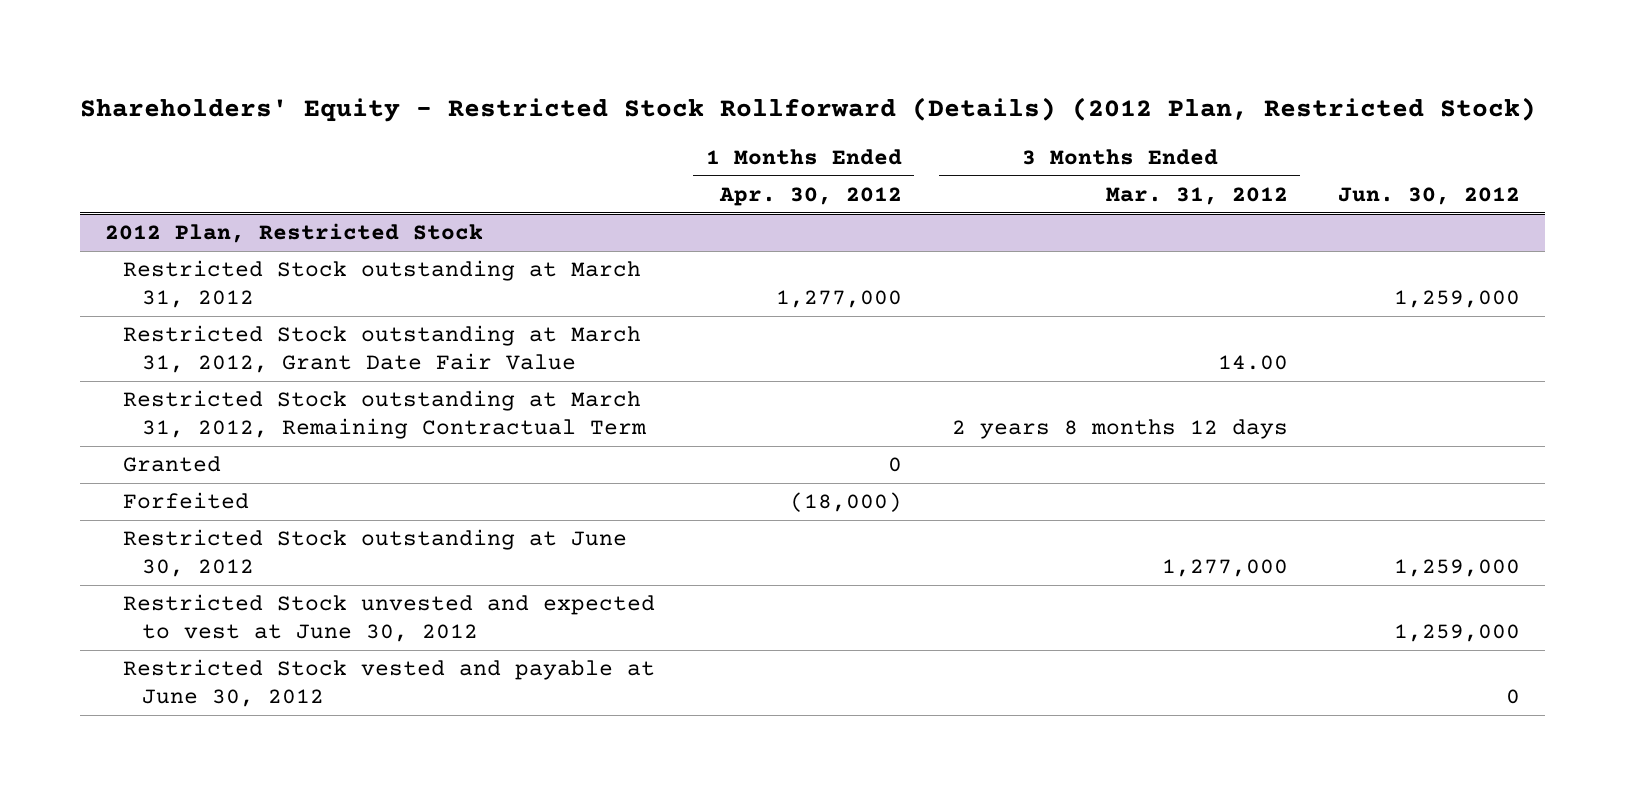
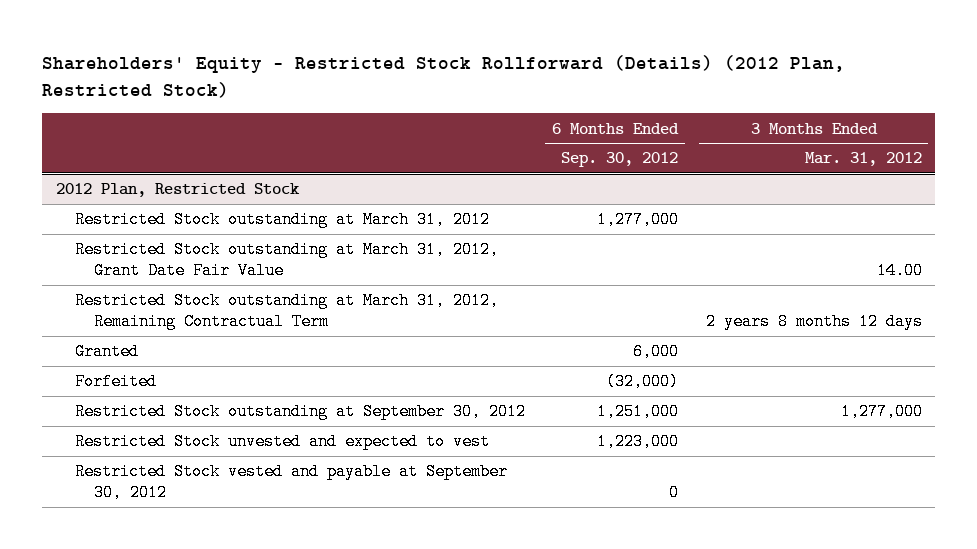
- | 1 Months Ended Apr. 30, 2012 | 3 Months Ended Mar. 31, 2012 | Jun. 30, 2012
+ | 6 Months Ended Sep. 30, 2012 | 3 Months Ended Mar. 31, 2012
@ 2012 Plan, Restricted Stock
- Restricted Stock outstanding at June 30, 2012 | | 1,277,000 | 1,259,000
- Restricted Stock unvested and expected to vest at June 30, 2012 | | | 1,259,000
- Restricted Stock vested and payable at June 30, 2012 | | | 0
+ Restricted Stock outstanding at September 30, 2012 | 1,251,000 | 1,277,000
+ Restricted Stock unvested and expected to vest | 1,223,000 |
+ Restricted Stock vested and payable at September 30, 2012 | 0 |

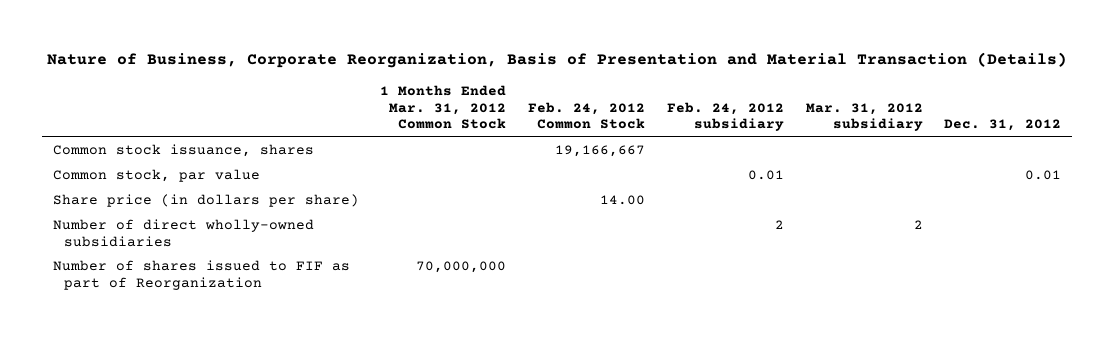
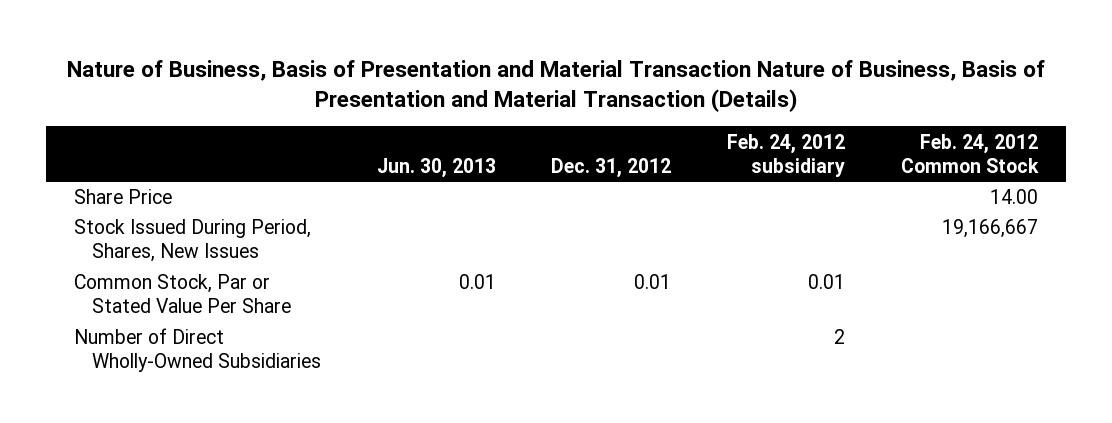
- Nature of Business, Corporate Reorganization, Basis of Presentation and Material Transaction (Details)
+ Nature of Business, Basis of Presentation and Material Transaction Nature of Business, Basis of Presentation and Material Transaction (Details)
- | 1 Months Ended Mar. 31, 2012 Common Stock | Feb. 24, 2012 Common Stock | Feb. 24, 2012 subsidiary | Mar. 31, 2012 subsidiary | Dec. 31, 2012
+ | Jun. 30, 2013 | Dec. 31, 2012 | Feb. 24, 2012 subsidiary | Feb. 24, 2012 Common Stock
- Common stock issuance, shares | | 19,166,667 | | |
- Common stock, par value | | | 0.01 | | 0.01
- Share price (in dollars per share) | | 14.00 | | |
- Number of direct wholly-owned subsidiaries | | | 2 | 2 |
- Number of shares issued to FIF as part of Reorganization | 70,000,000 | | | |
+ Share Price | | | | 14.00
+ Stock Issued During Period, Shares, New Issues | | | | 19,166,667
+ Common Stock, Par or Stated Value Per Share | 0.01 | 0.01 | 0.01 |
+ Number of Direct Wholly-Owned Subsidiaries | | | 2 |

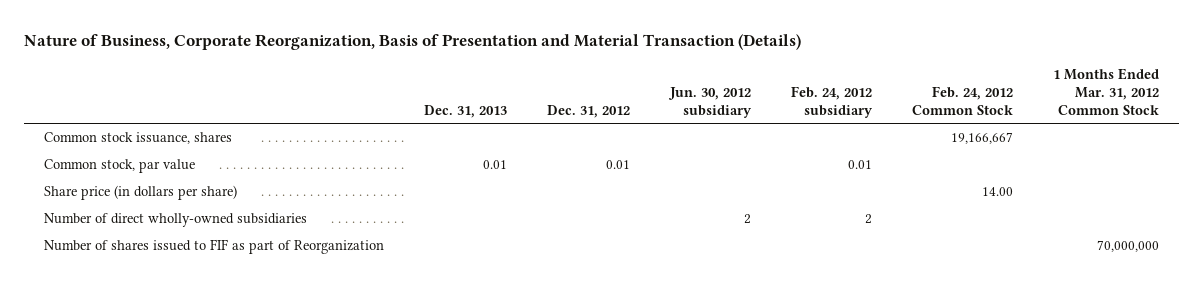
- Nature of Business, Basis of Presentation and Material Transaction Nature of Business, Basis of Presentation and Material Transaction (Details)
+ Nature of Business, Corporate Reorganization, Basis of Presentation and Material Transaction (Details)
- | Jun. 30, 2013 | Dec. 31, 2012 | Feb. 24, 2012 subsidiary | Feb. 24, 2012 Common Stock
+ | Dec. 31, 2013 | Dec. 31, 2012 | Jun. 30, 2012 subsidiary | Feb. 24, 2012 subsidiary | Feb. 24, 2012 Common Stock | 1 Months Ended Mar. 31, 2012 Common Stock
- Share Price | | | | 14.00
- Stock Issued During Period, Shares, New Issues | | | | 19,166,667
- Common Stock, Par or Stated Value Per Share | 0.01 | 0.01 | 0.01 |
- Number of Direct Wholly-Owned Subsidiaries | | | 2 |
+ Common stock issuance, shares | | | | | 19,166,667 |
+ Common stock, par value | 0.01 | 0.01 | | 0.01 | |
+ Share price (in dollars per share) | | | | | 14.00 |
+ Number of direct wholly-owned subsidiaries | | | 2 | 2 | |
+ Number of shares issued to FIF as part of Reorganization | | | | | | 70,000,000

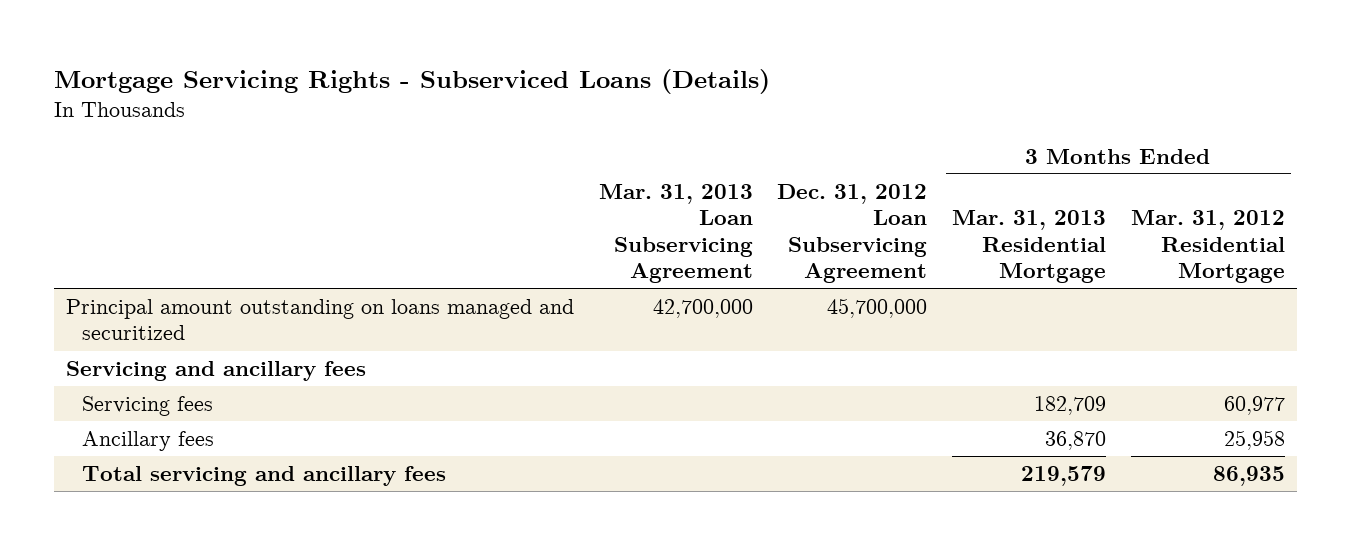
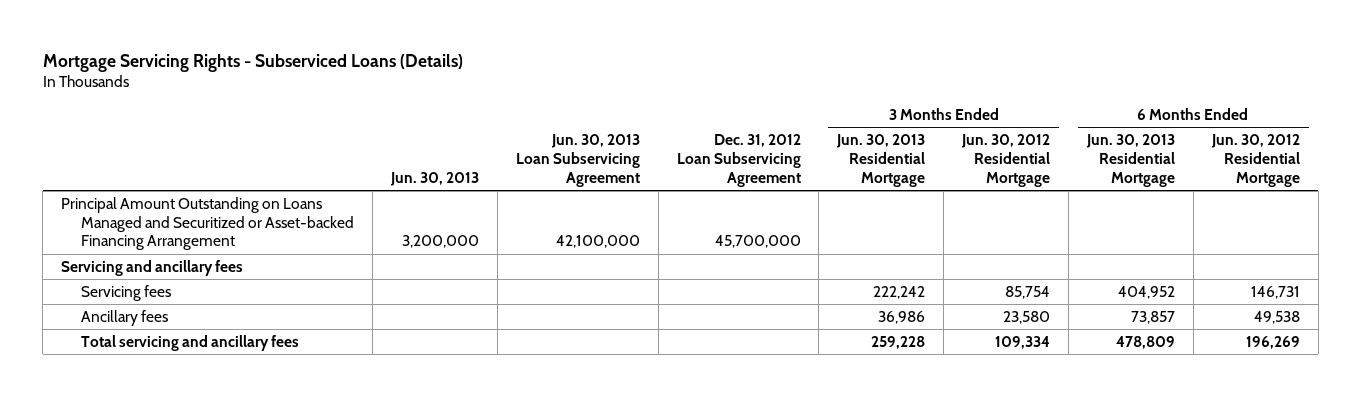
- | Mar. 31, 2013 Loan Subservicing Agreement | Dec. 31, 2012 Loan Subservicing Agreement | 3 Months Ended Mar. 31, 2013 Residential Mortgage | 3 Months Ended Mar. 31, 2012 Residential Mortgage
+ | Jun. 30, 2013 | Jun. 30, 2013 Loan Subservicing Agreement | Dec. 31, 2012 Loan Subservicing Agreement | 3 Months Ended Jun. 30, 2013 Residential Mortgage | 3 Months Ended Jun. 30, 2012 Residential Mortgage | 6 Months Ended Jun. 30, 2013 Residential Mortgage | 6 Months Ended Jun. 30, 2012 Residential Mortgage
- Principal amount outstanding on loans managed and securitized | 42,700,000 | 45,700,000 | |
+ Principal Amount Outstanding on Loans Managed and Securitized or Asset-backed Financing Arrangement | 3,200,000 | 42,100,000 | 45,700,000 | | | |

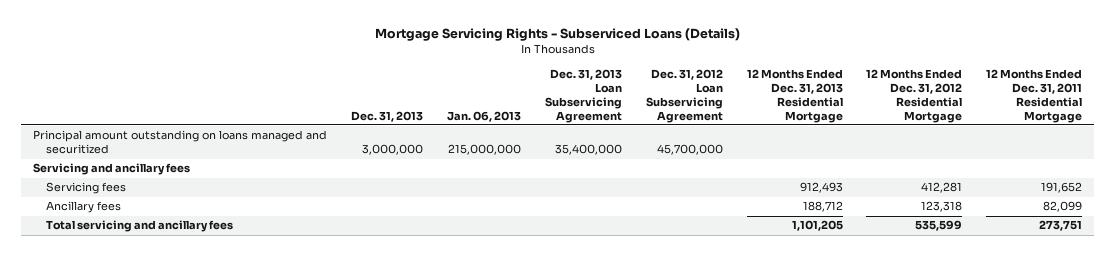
- | Jun. 30, 2013 | Jun. 30, 2013 Loan Subservicing Agreement | Dec. 31, 2012 Loan Subservicing Agreement | 3 Months Ended Jun. 30, 2013 Residential Mortgage | 3 Months Ended Jun. 30, 2012 Residential Mortgage | 6 Months Ended Jun. 30, 2013 Residential Mortgage | 6 Months Ended Jun. 30, 2012 Residential Mortgage
+ | Dec. 31, 2013 | Jan. 06, 2013 | Dec. 31, 2013 Loan Subservicing Agreement | Dec. 31, 2012 Loan Subservicing Agreement | 12 Months Ended Dec. 31, 2013 Residential Mortgage | 12 Months Ended Dec. 31, 2012 Residential Mortgage | 12 Months Ended Dec. 31, 2011 Residential Mortgage
- Principal Amount Outstanding on Loans Managed and Securitized or Asset-backed Financing Arrangement | 3,200,000 | 42,100,000 | 45,700,000 | | | |
+ Principal amount outstanding on loans managed and securitized | 3,000,000 | 215,000,000 | 35,400,000 | 45,700,000 | | |

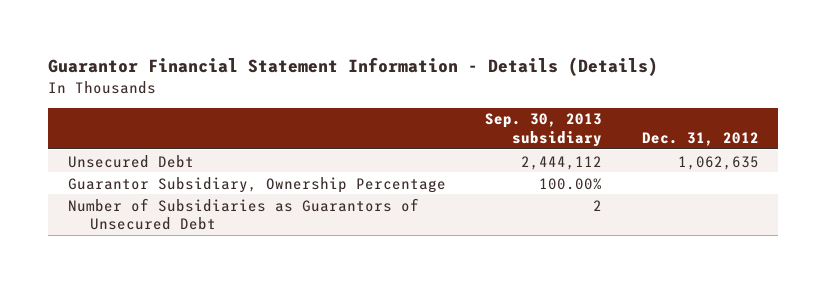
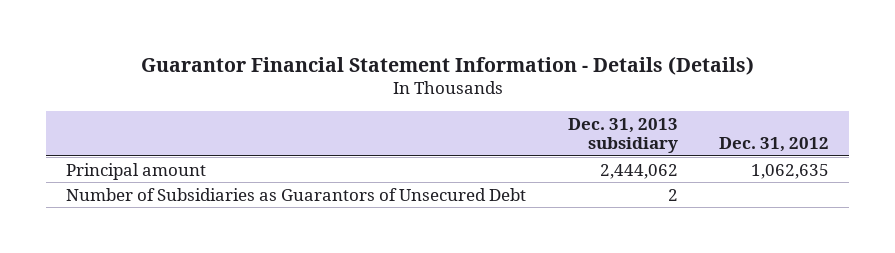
- | Sep. 30, 2013 subsidiary | Dec. 31, 2012
+ | Dec. 31, 2013 subsidiary | Dec. 31, 2012
- Unsecured Debt | 2,444,112 | 1,062,635
- Guarantor Subsidiary, Ownership Percentage | 100.00% |
+ Principal amount | 2,444,062 | 1,062,635

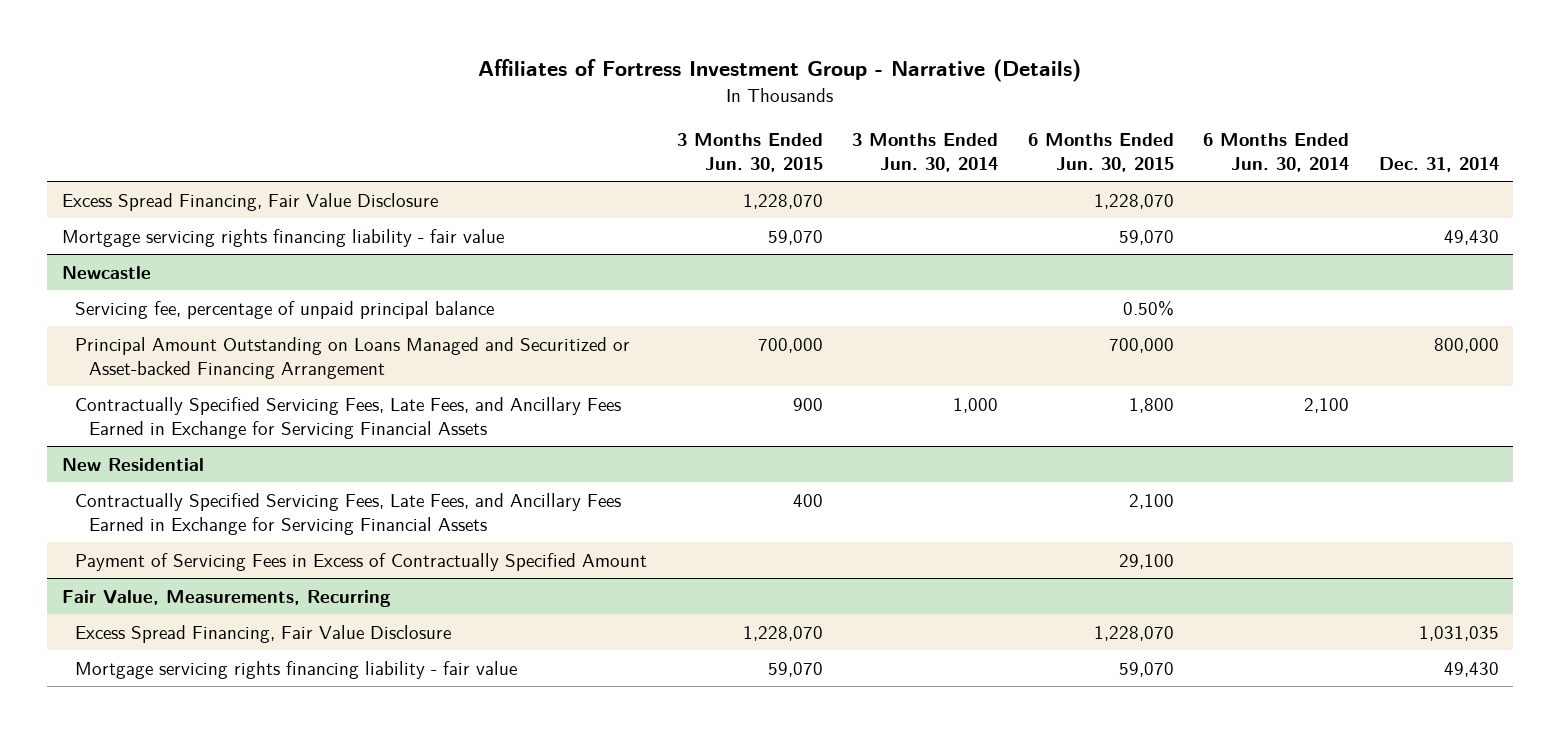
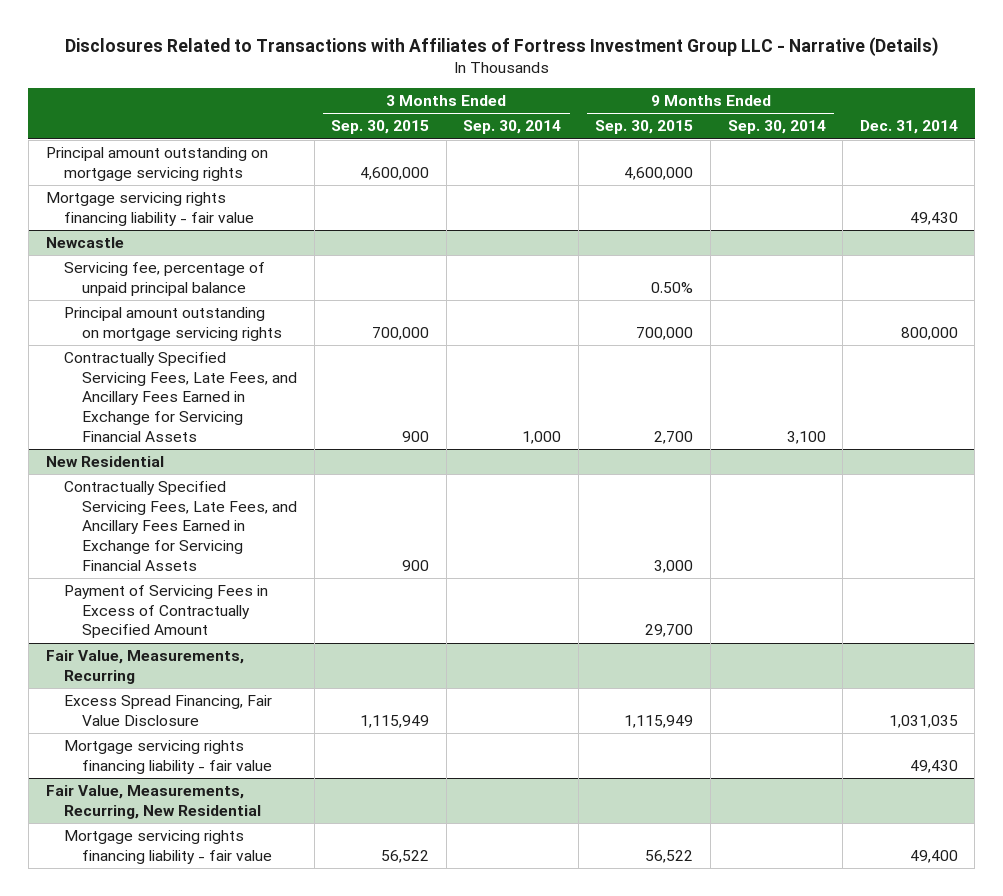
- Affiliates of Fortress Investment Group - Narrative (Details)
+ Disclosures Related to Transactions with Affiliates of Fortress Investment Group LLC - Narrative (Details)
- | 3 Months Ended Jun. 30, 2015 | 3 Months Ended Jun. 30, 2014 | 6 Months Ended Jun. 30, 2015 | 6 Months Ended Jun. 30, 2014 | Dec. 31, 2014
+ | 3 Months Ended Sep. 30, 2015 | 3 Months Ended Sep. 30, 2014 | 9 Months Ended Sep. 30, 2015 | 9 Months Ended Sep. 30, 2014 | Dec. 31, 2014
- Excess Spread Financing, Fair Value Disclosure | 1,228,070 | | 1,228,070 | |
+ Principal amount outstanding on mortgage servicing rights | 4,600,000 | | 4,600,000 | |
@ Newcastle
- Principal Amount Outstanding on Loans Managed and Securitized or Asset-backed Financing Arrangement | 700,000 | | 700,000 | | 800,000
+ Principal amount outstanding on mortgage servicing rights | 700,000 | | 700,000 | | 800,000
+ Fair Value, Measurements, Recurring, New Residential
+ Mortgage servicing rights financing liability - fair value | 56,522 | | 56,522 | | 49,400

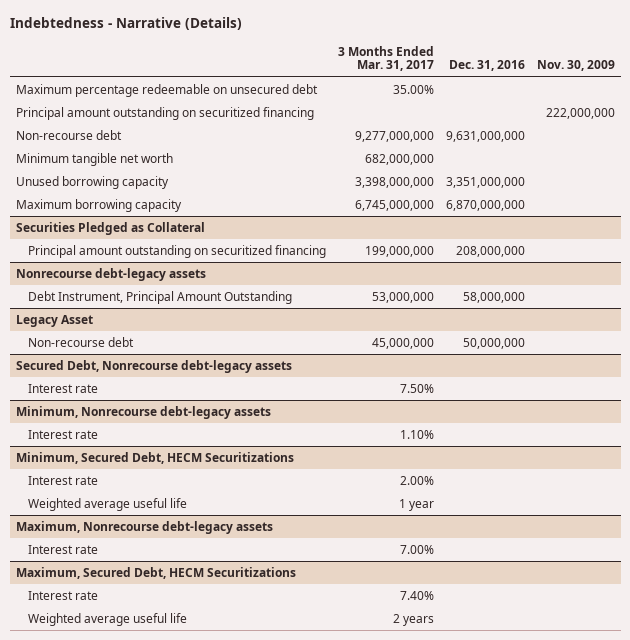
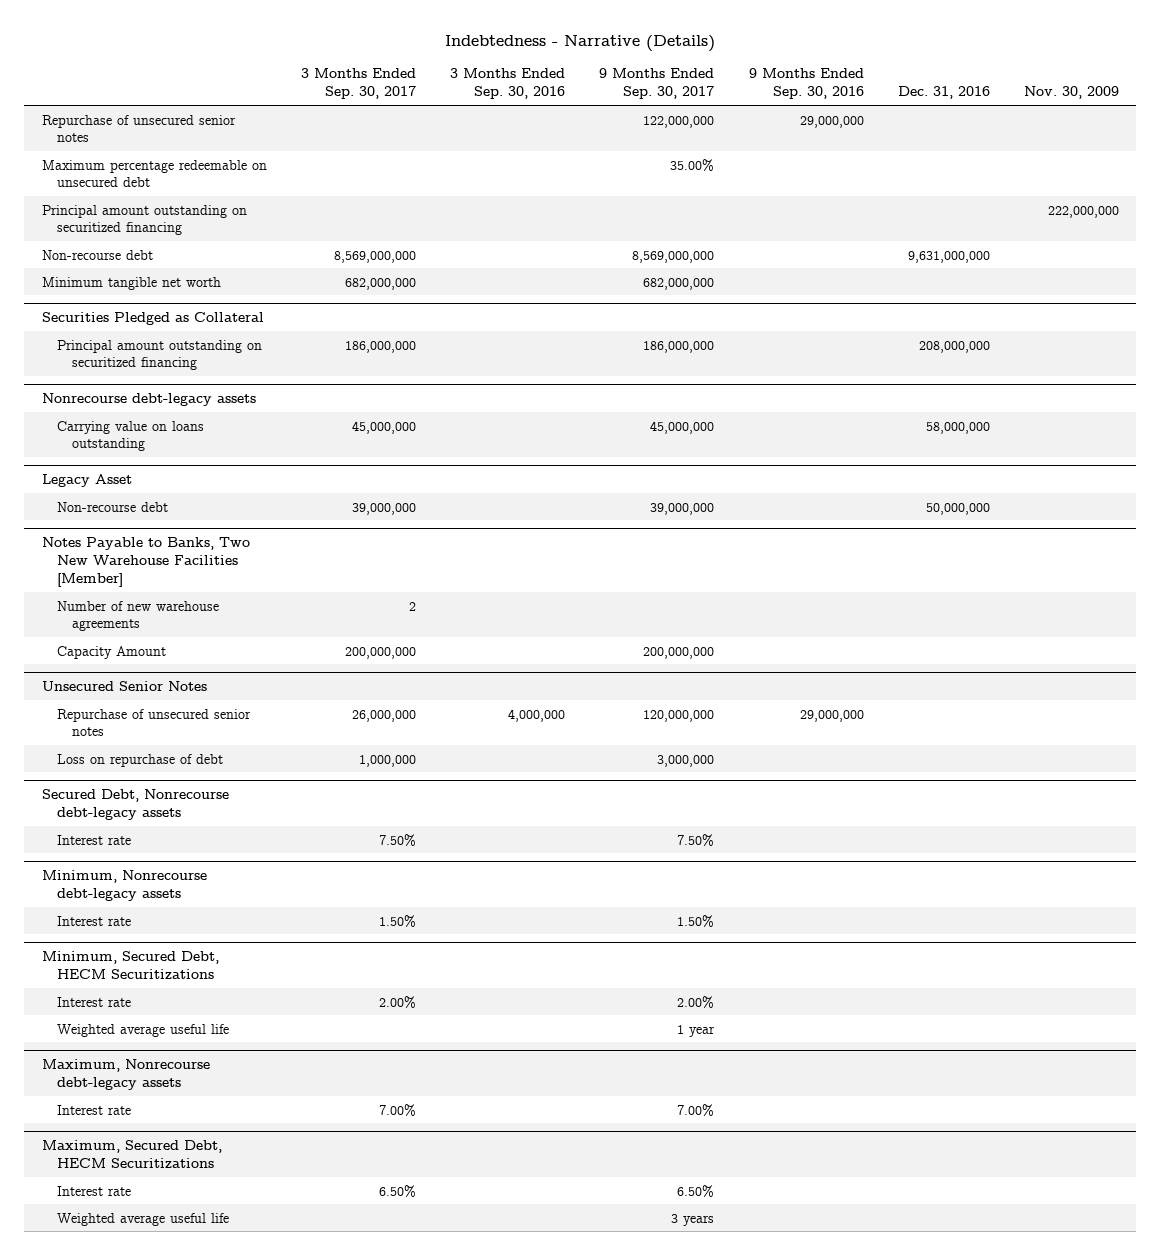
- | 3 Months Ended Mar. 31, 2017 | Dec. 31, 2016 | Nov. 30, 2009
+ | 3 Months Ended Sep. 30, 2017 | 3 Months Ended Sep. 30, 2016 | 9 Months Ended Sep. 30, 2017 | 9 Months Ended Sep. 30, 2016 | Dec. 31, 2016 | Nov. 30, 2009
+ Repurchase of unsecured senior notes | | | 122,000,000 | 29,000,000 | |
- Unused borrowing capacity | 3,398,000,000 | 3,351,000,000 |
- Maximum borrowing capacity | 6,745,000,000 | 6,870,000,000 |
@ Nonrecourse debt-legacy assets
- Debt Instrument, Principal Amount Outstanding | 53,000,000 | 58,000,000 |
+ Carrying value on loans outstanding | 45,000,000 | | 45,000,000 | | 58,000,000 |
+ Notes Payable to Banks, Two New Warehouse Facilities [Member]
+ Number of new warehouse agreements | 2 | | | | |
+ Capacity Amount | 200,000,000 | | 200,000,000 | | |
+ Unsecured Senior Notes
+ Repurchase of unsecured senior notes | 26,000,000 | 4,000,000 | 120,000,000 | 29,000,000 | |
+ Loss on repurchase of debt | 1,000,000 | | 3,000,000 | | |

